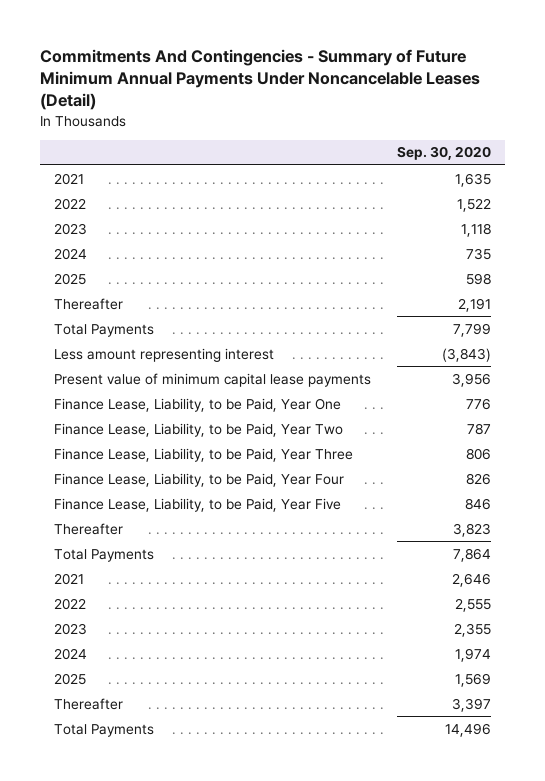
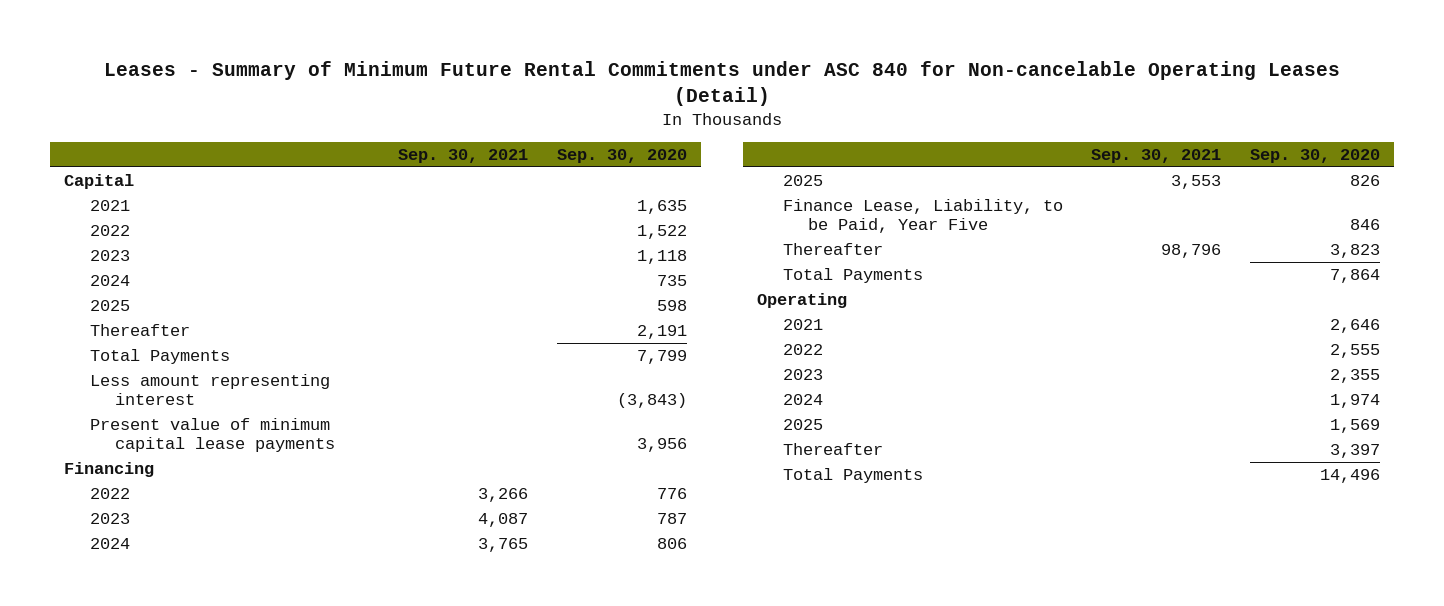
- Commitments And Contingencies - Summary of Future Minimum Annual Payments Under Noncancelable Leases (Detail)
+ Leases - Summary of Minimum Future Rental Commitments under ASC 840 for Non-cancelable Operating Leases (Detail)
- | Sep. 30, 2020
+ | Sep. 30, 2021 | Sep. 30, 2020
+ Capital
- Finance Lease, Liability, to be Paid, Year One | 776
- Finance Lease, Liability, to be Paid, Year Two | 787
- Finance Lease, Liability, to be Paid, Year Three | 806
- Finance Lease, Liability, to be Paid, Year Four | 826
+ Financing
+ 2022 | 3,266 | 776
+ 2023 | 4,087 | 787
+ 2024 | 3,765 | 806
+ 2025 | 3,553 | 826
+ Operating

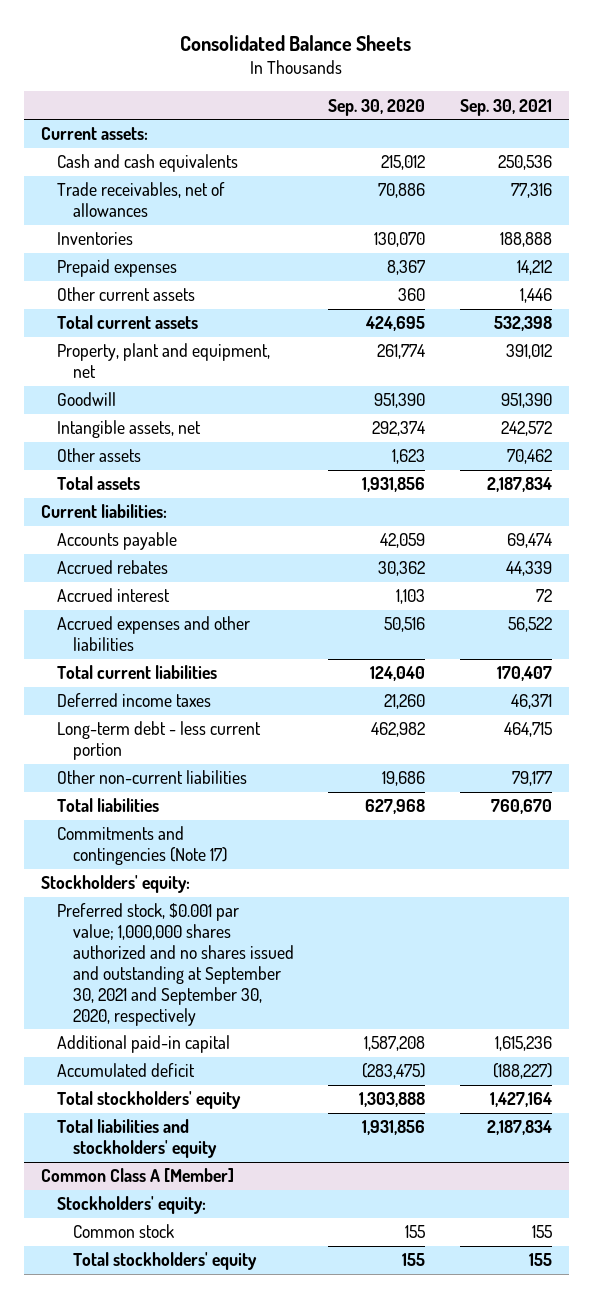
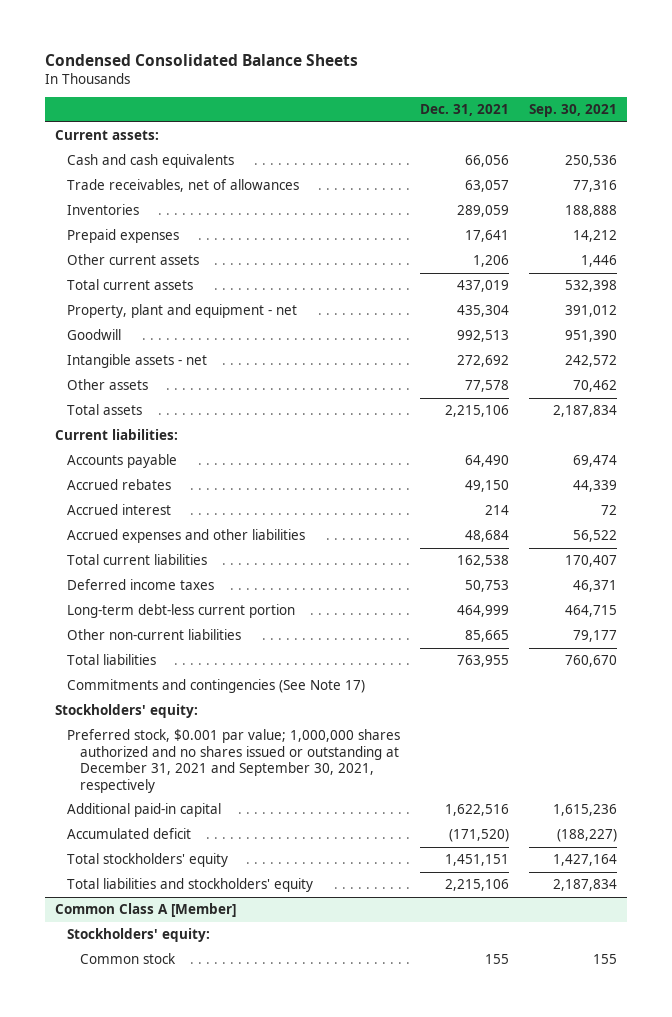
- Consolidated Balance Sheets
+ Condensed Consolidated Balance Sheets
- | Sep. 30, 2020 | Sep. 30, 2021
+ | Dec. 31, 2021 | Sep. 30, 2021
- Property, plant and equipment, net | 261,774 | 391,012
+ Property, plant and equipment - net | 435,304 | 391,012
- Intangible assets, net | 292,374 | 242,572
+ Intangible assets - net | 272,692 | 242,572
- Long-term debt - less current portion | 462,982 | 464,715
+ Long-term debt-less current portion | 464,999 | 464,715
- Commitments and contingencies (Note 17)
+ Commitments and contingencies (See Note 17)
- Preferred stock, $0.001 par value; 1,000,000 shares authorized and no shares issued and outstanding at September 30, 2021 and September 30, 2020, respectively
+ Preferred stock, $0.001 par value; 1,000,000 shares authorized and no shares issued or outstanding at December 31, 2021 and September 30, 2021, respectively
@ Common Class A [Member]
- Total stockholders' equity | 155 | 155

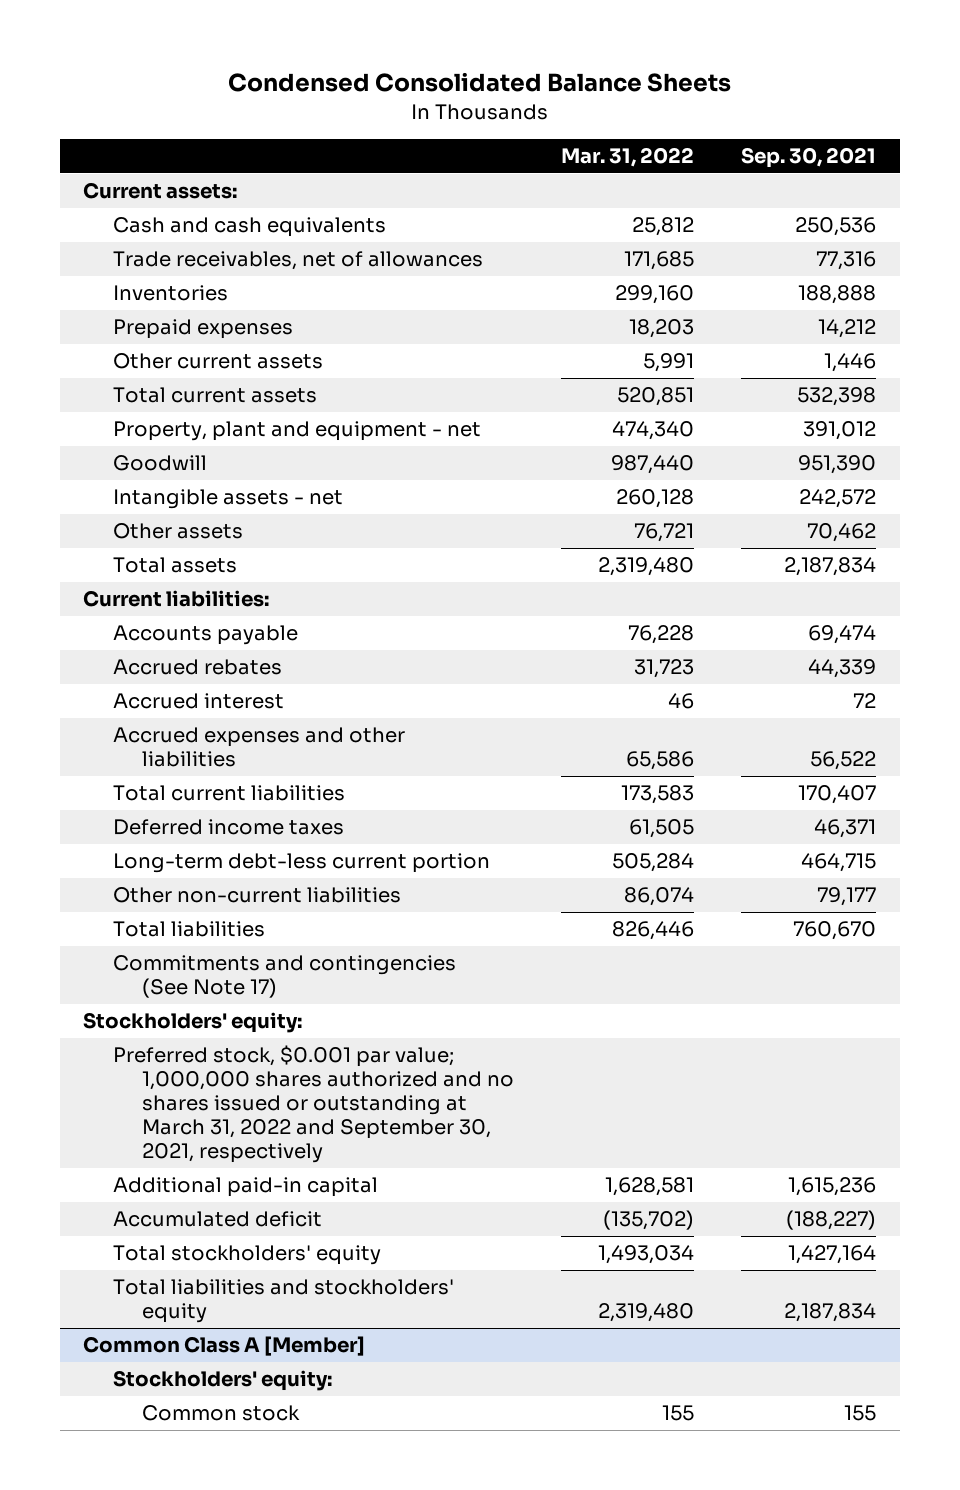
- | Dec. 31, 2021 | Sep. 30, 2021
+ | Mar. 31, 2022 | Sep. 30, 2021
- Preferred stock, $0.001 par value; 1,000,000 shares authorized and no shares issued or outstanding at December 31, 2021 and September 30, 2021, respectively
+ Preferred stock, $0.001 par value; 1,000,000 shares authorized and no shares issued or outstanding at March 31, 2022 and September 30, 2021, respectively

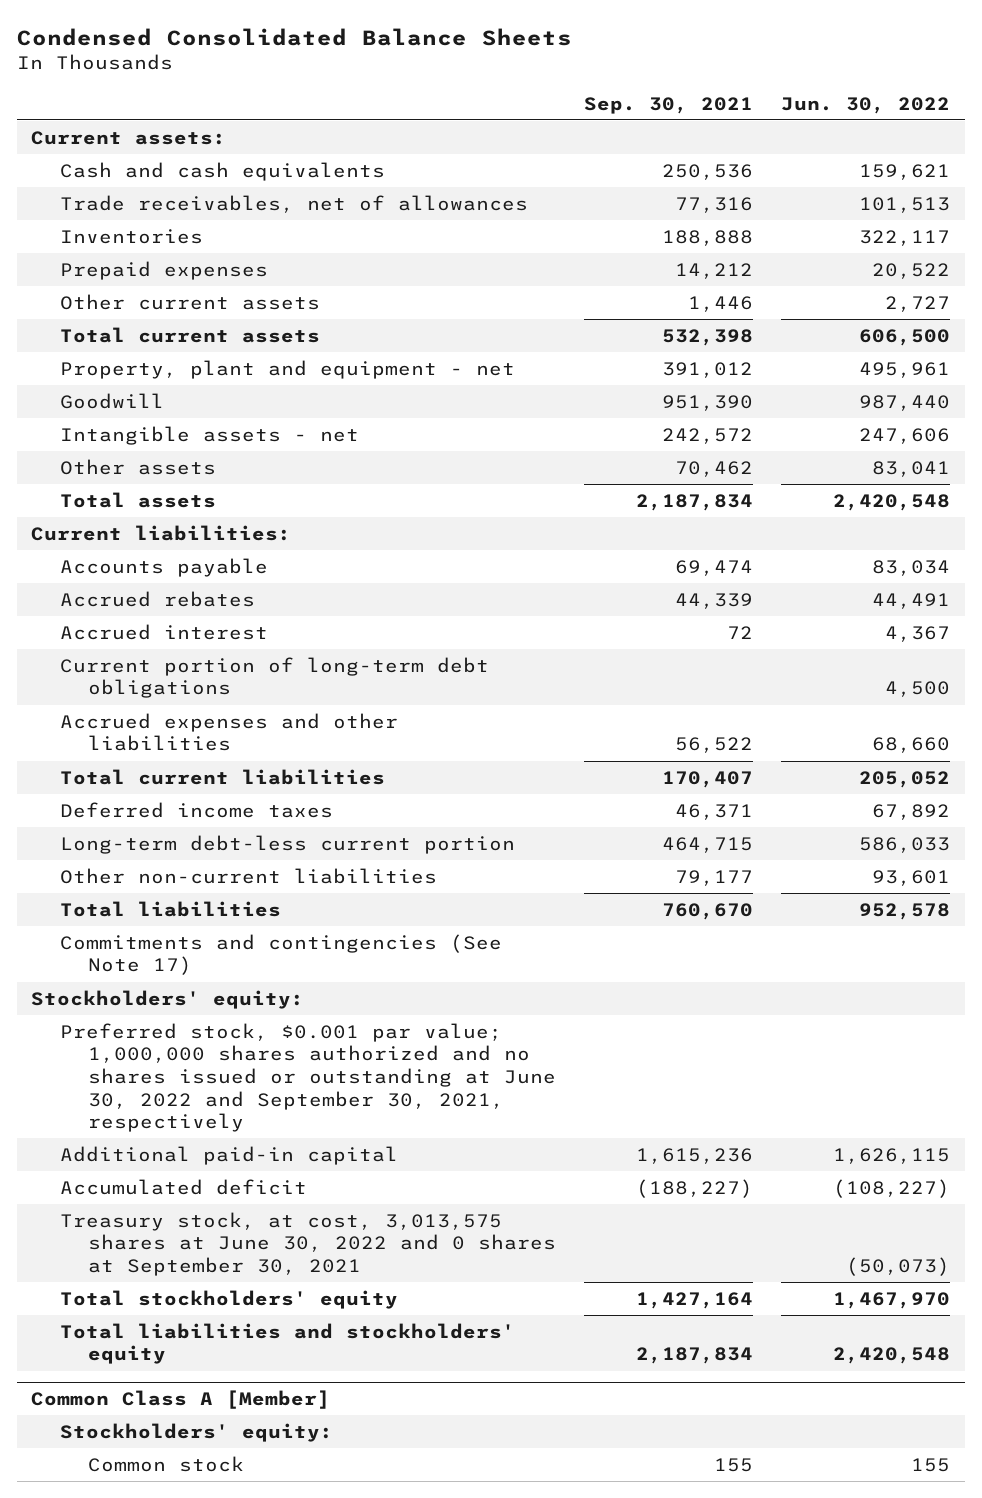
- | Mar. 31, 2022 | Sep. 30, 2021
+ | Sep. 30, 2021 | Jun. 30, 2022
+ Current portion of long-term debt obligations | | 4,500
- Preferred stock, $0.001 par value; 1,000,000 shares authorized and no shares issued or outstanding at March 31, 2022 and September 30, 2021, respectively
+ Preferred stock, $0.001 par value; 1,000,000 shares authorized and no shares issued or outstanding at June 30, 2022 and September 30, 2021, respectively
+ Treasury stock, at cost, 3,013,575 shares at June 30, 2022 and 0 shares at September 30, 2021 | | (50,073)

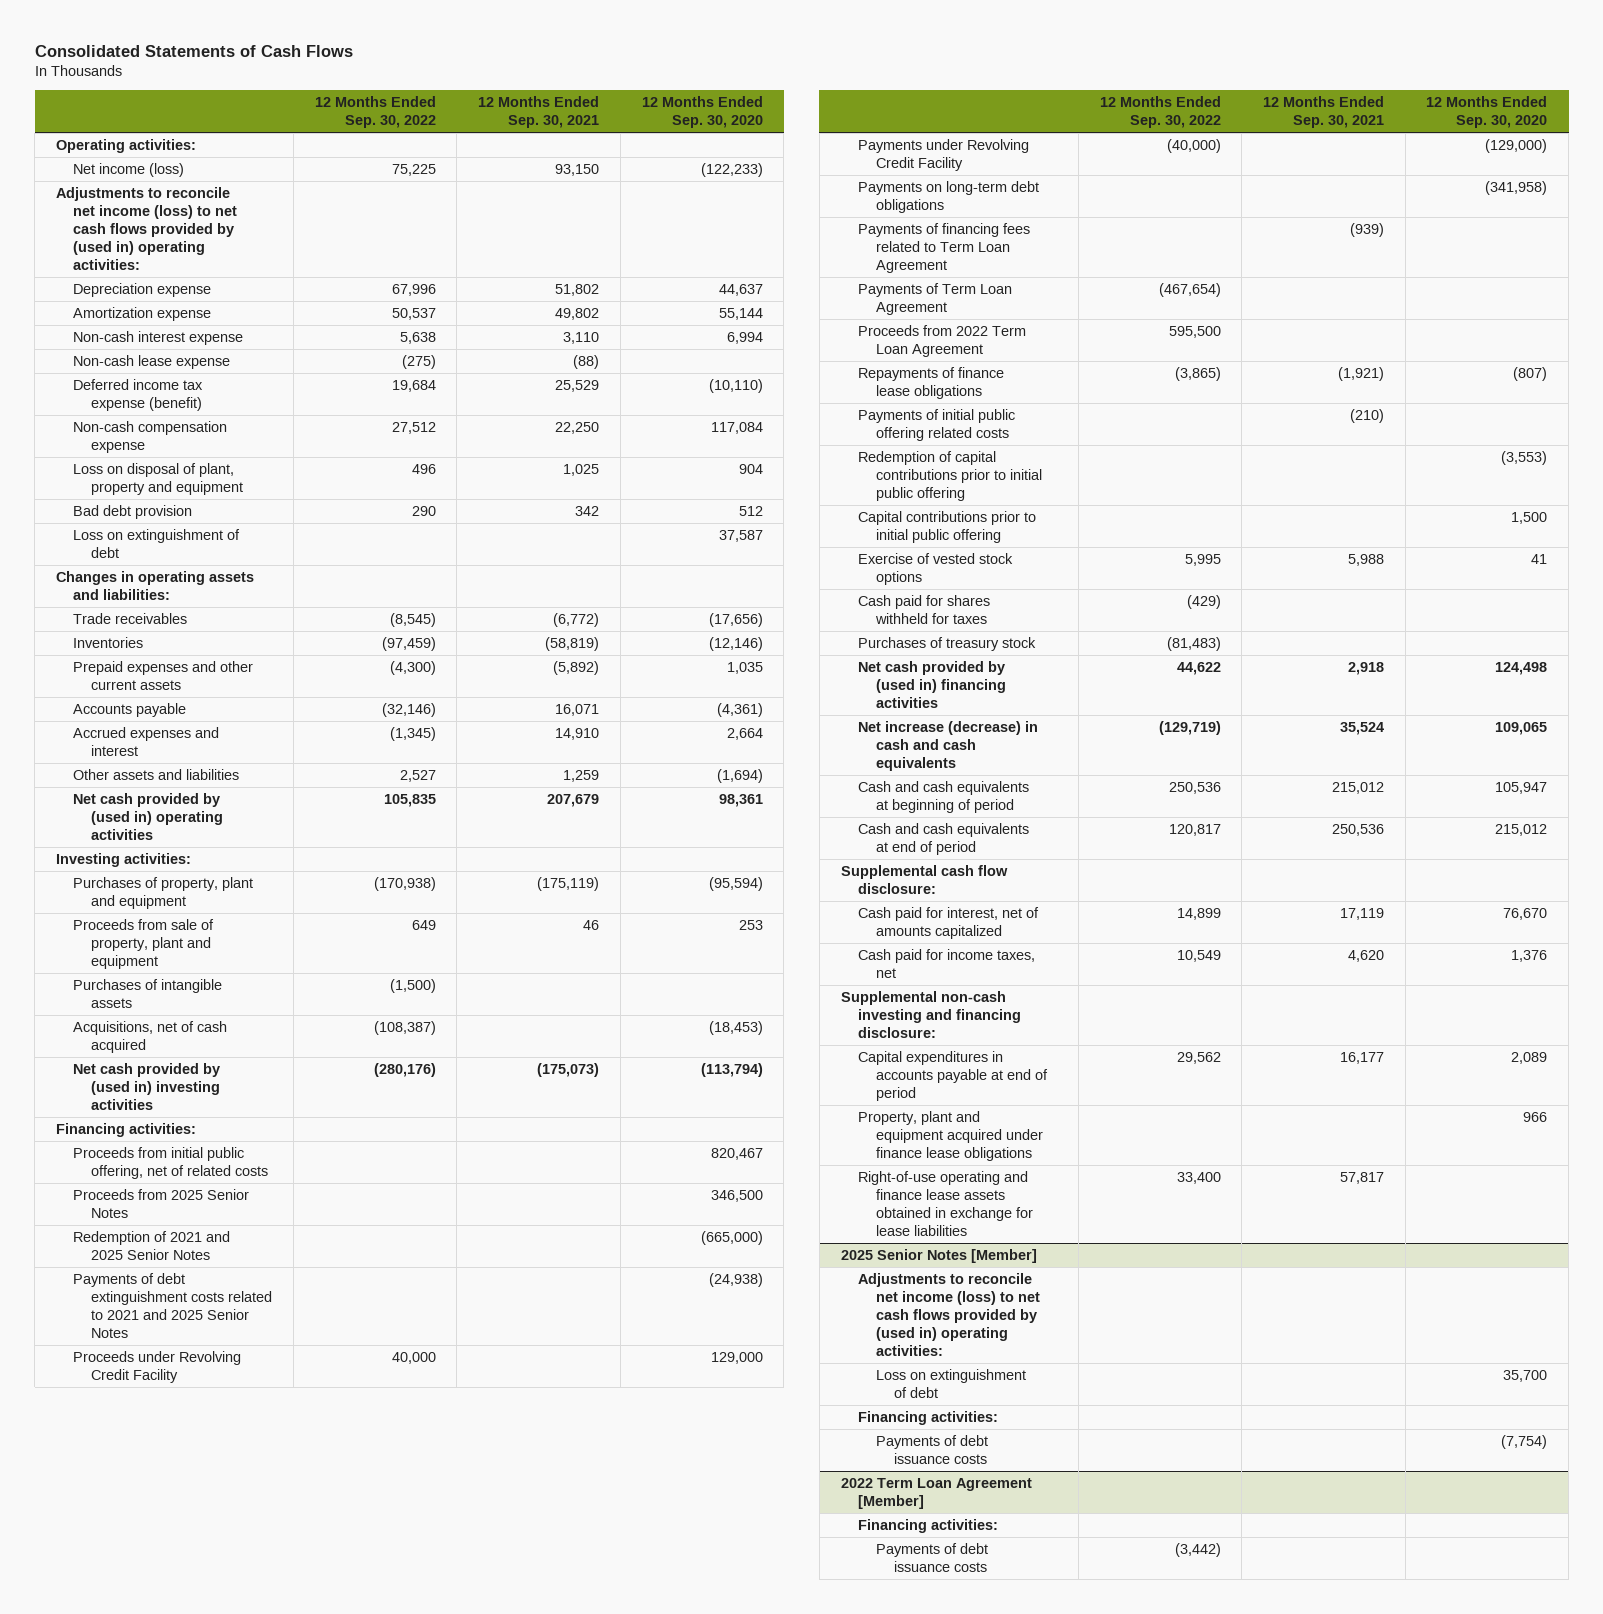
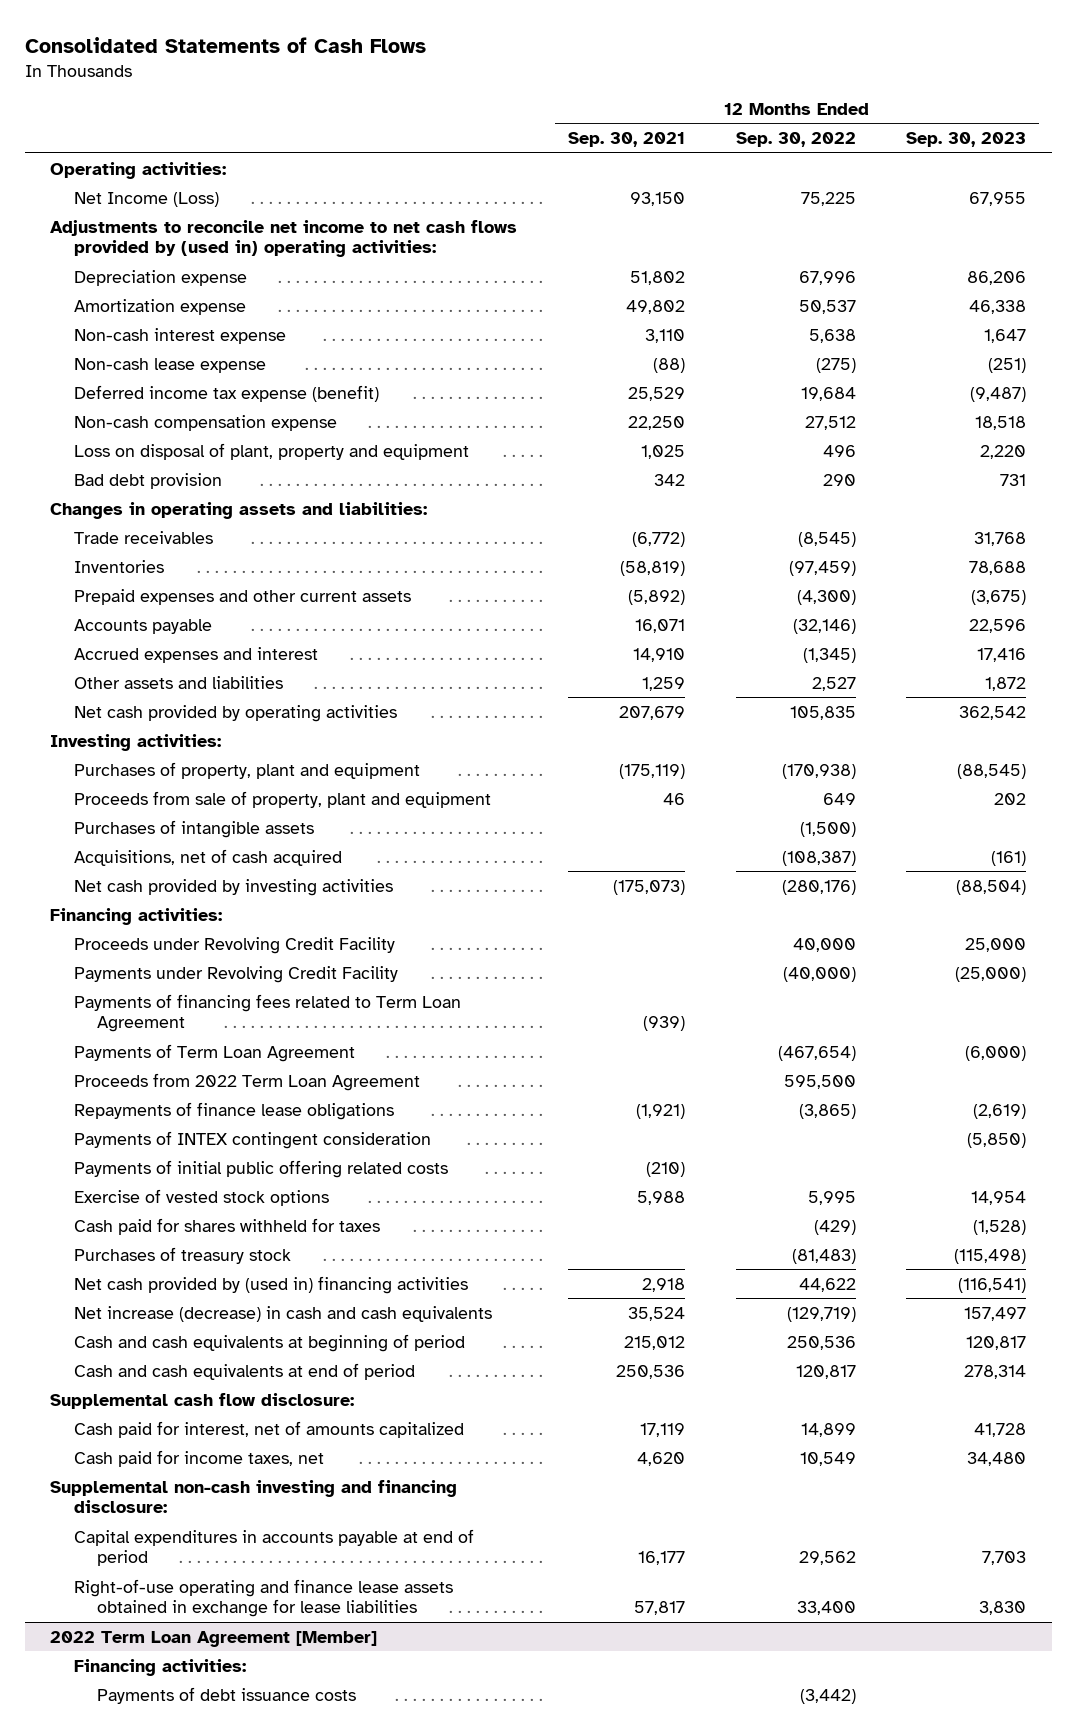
- | 12 Months Ended Sep. 30, 2022 | 12 Months Ended Sep. 30, 2021 | 12 Months Ended Sep. 30, 2020
+ | 12 Months Ended Sep. 30, 2021 | 12 Months Ended Sep. 30, 2022 | 12 Months Ended Sep. 30, 2023
- Net income (loss) | 75,225 | 93,150 | (122,233)
- Adjustments to reconcile net income (loss) to net cash flows provided by (used in) operating activities:
+ Net Income (Loss) | 93,150 | 75,225 | 67,955
+ Adjustments to reconcile net income to net cash flows provided by (used in) operating activities:
- Loss on extinguishment of debt | | | 37,587
- Net cash provided by (used in) operating activities | 105,835 | 207,679 | 98,361
+ Net cash provided by operating activities | 207,679 | 105,835 | 362,542
- Net cash provided by (used in) investing activities | (280,176) | (175,073) | (113,794)
+ Net cash provided by investing activities | (175,073) | (280,176) | (88,504)
- Proceeds from initial public offering, net of related costs | | | 820,467
- Proceeds from 2025 Senior Notes | | | 346,500
- Redemption of 2021 and 2025 Senior Notes | | | (665,000)
- Payments of debt extinguishment costs related to 2021 and 2025 Senior Notes | | | (24,938)
- Payments on long-term debt obligations | | | (341,958)
+ Payments of INTEX contingent consideration | | | (5,850)
- Redemption of capital contributions prior to initial public offering | | | (3,553)
- Capital contributions prior to initial public offering | | | 1,500
- Property, plant and equipment acquired under finance lease obligations | | | 966
- 2025 Senior Notes [Member]
- Adjustments to reconcile net income (loss) to net cash flows provided by (used in) operating activities:
- Loss on extinguishment of debt | | | 35,700
- Financing activities:
- Payments of debt issuance costs | | | (7,754)

